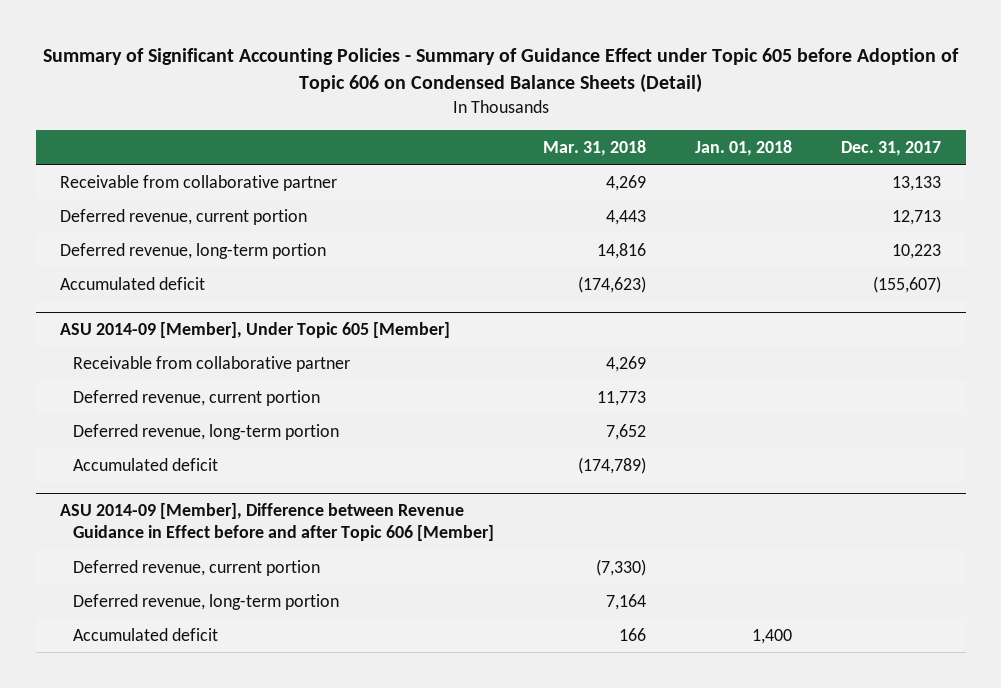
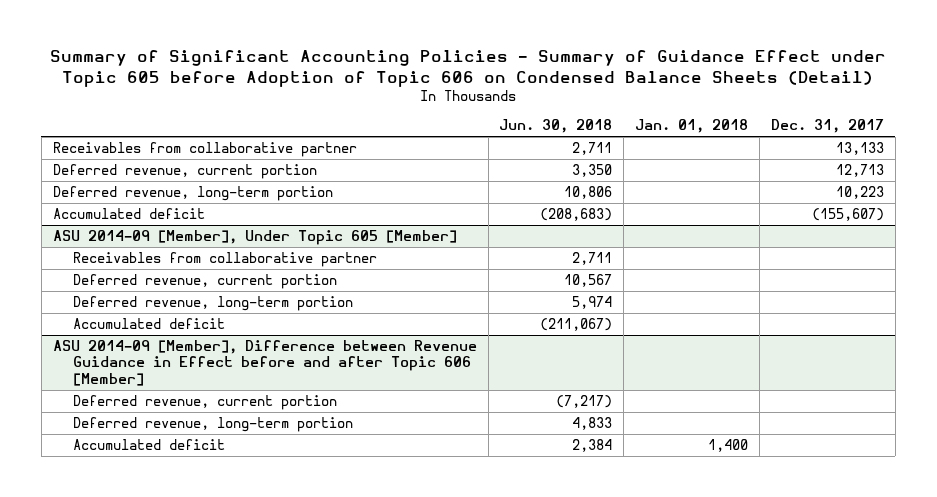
- | Mar. 31, 2018 | Jan. 01, 2018 | Dec. 31, 2017
+ | Jun. 30, 2018 | Jan. 01, 2018 | Dec. 31, 2017
- Receivable from collaborative partner | 4,269 | | 13,133
+ Receivables from collaborative partner | 2,711 | | 13,133
@ ASU 2014-09 [Member], Under Topic 605 [Member]
- Receivable from collaborative partner | 4,269 | |
+ Receivables from collaborative partner | 2,711 | |

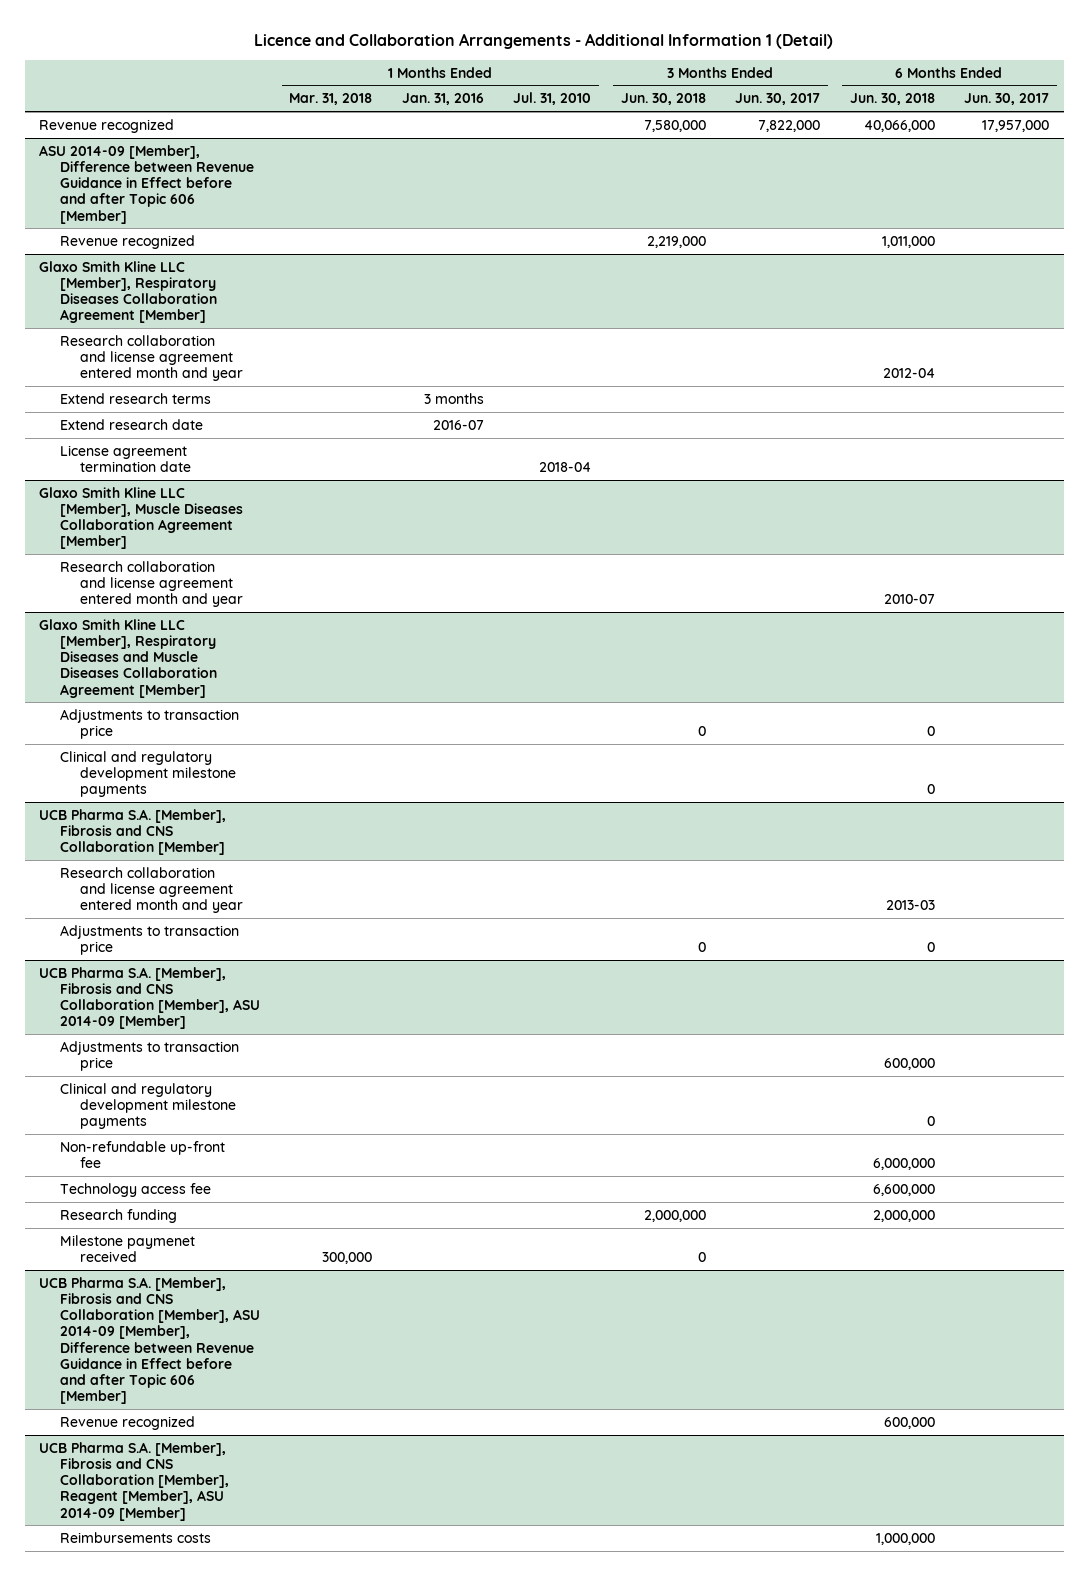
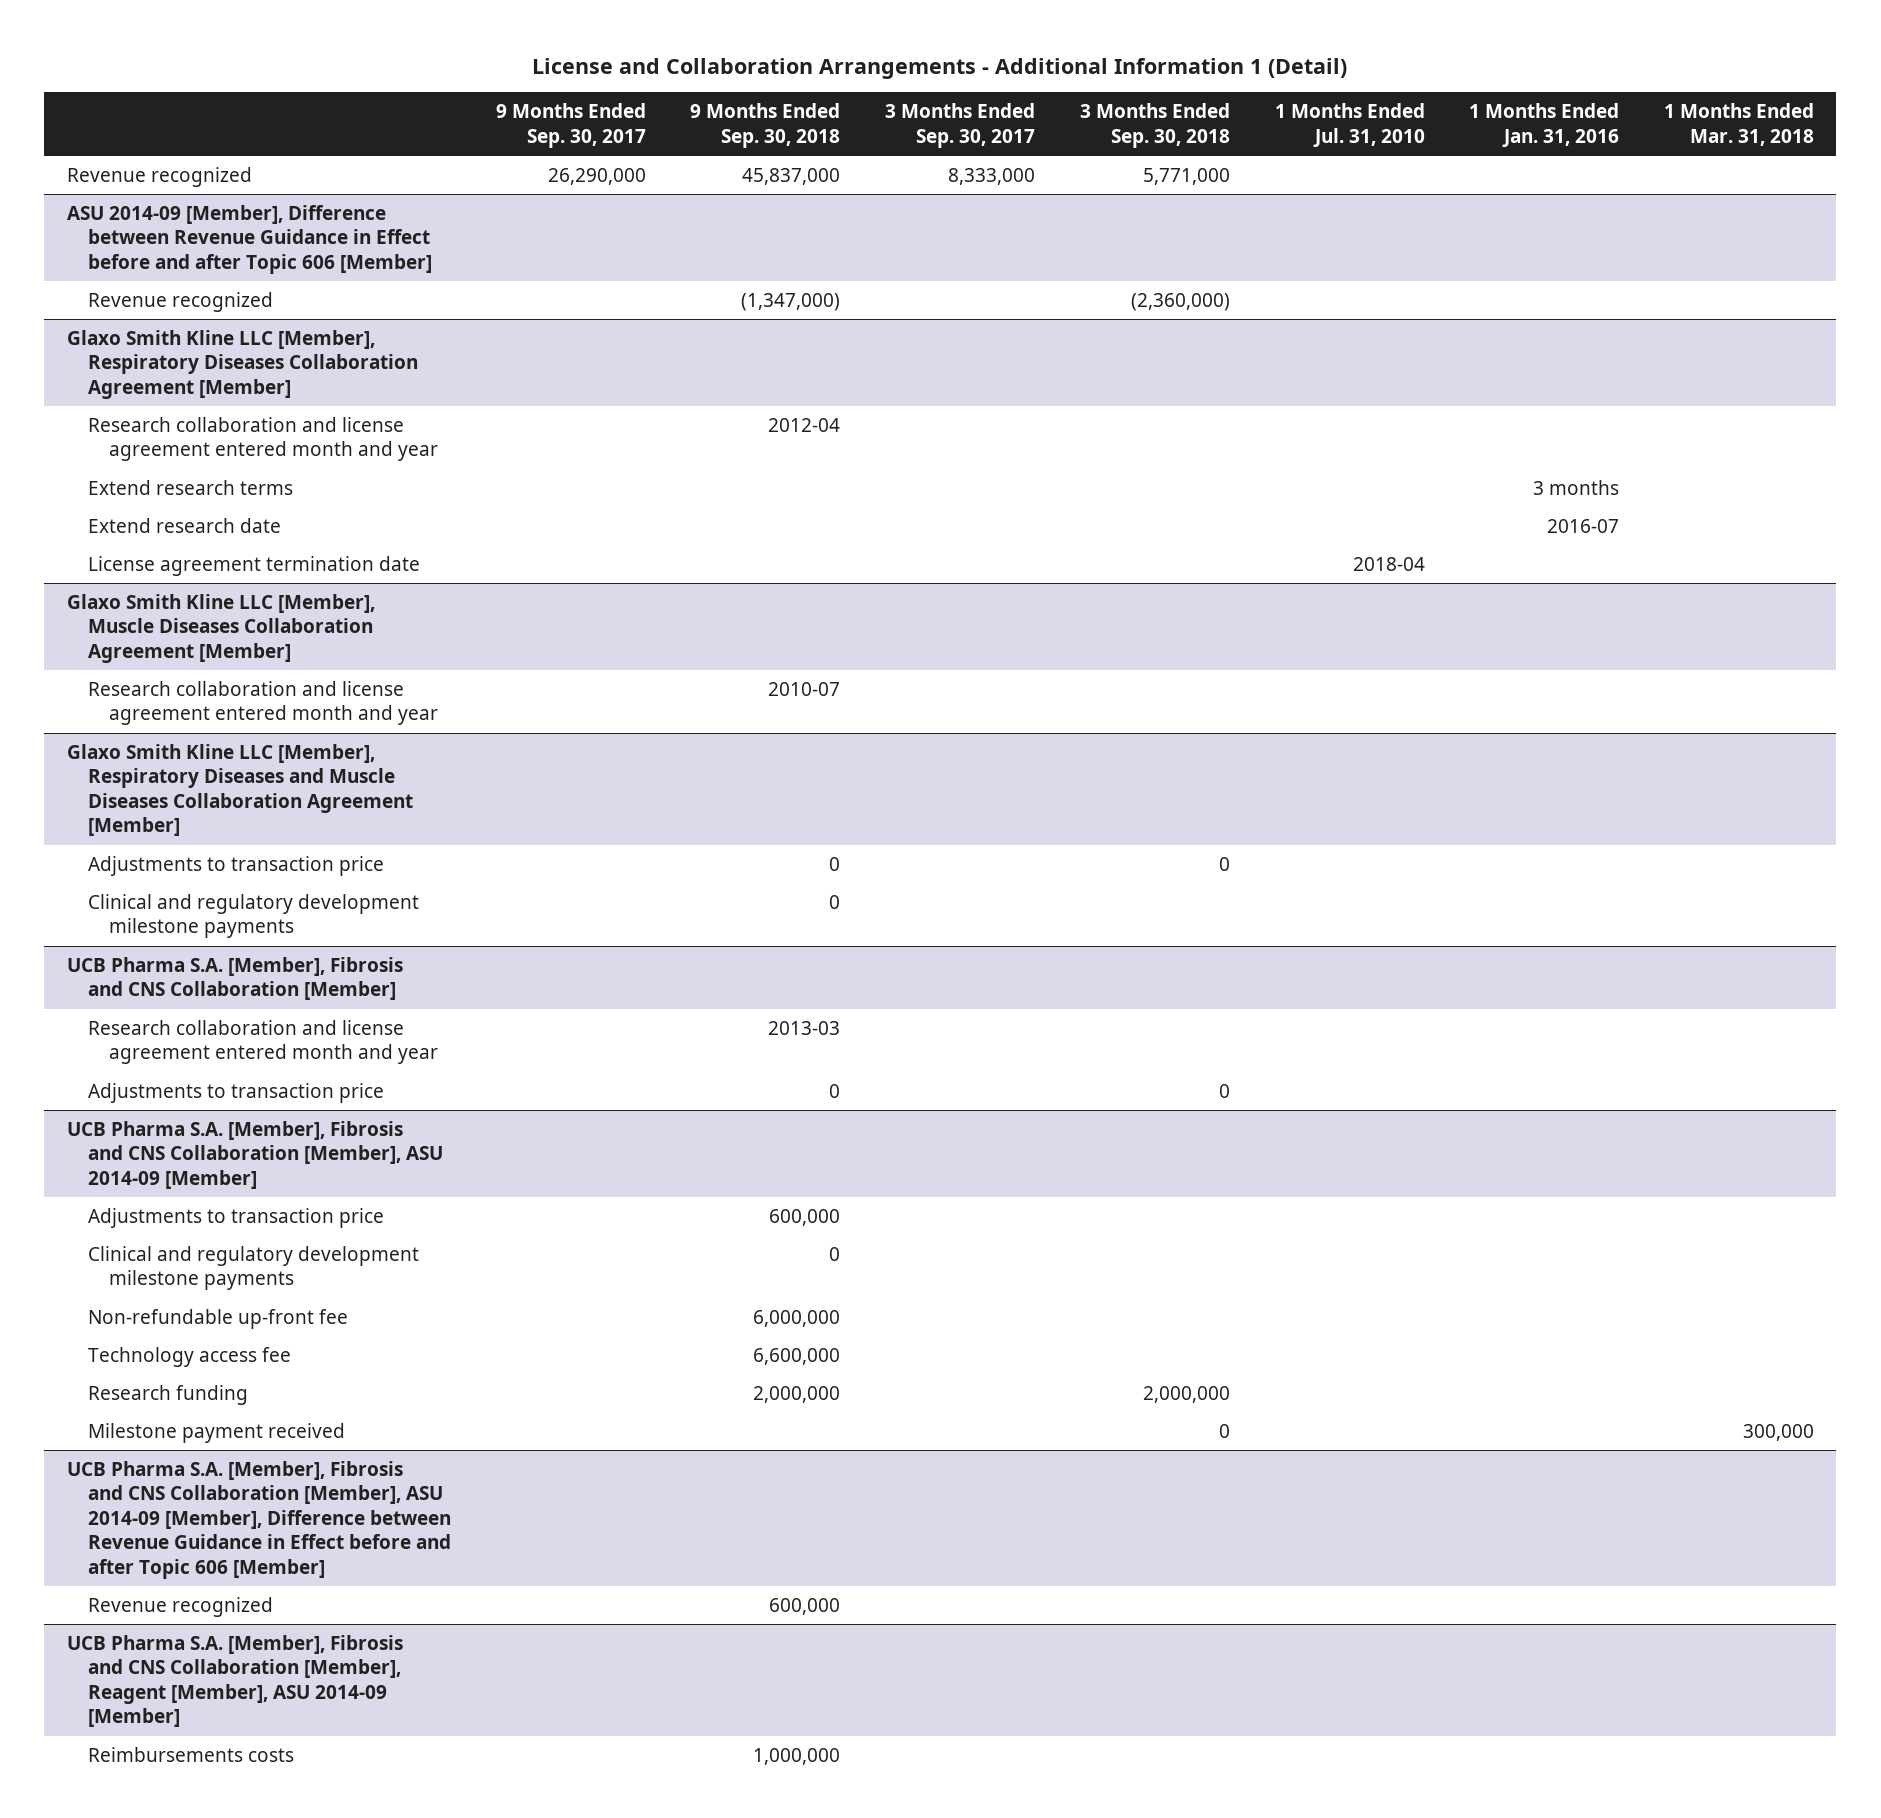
- Licence and Collaboration Arrangements - Additional Information 1 (Detail)
+ License and Collaboration Arrangements - Additional Information 1 (Detail)
- | 1 Months Ended Mar. 31, 2018 | 1 Months Ended Jan. 31, 2016 | 1 Months Ended Jul. 31, 2010 | 3 Months Ended Jun. 30, 2018 | 3 Months Ended Jun. 30, 2017 | 6 Months Ended Jun. 30, 2018 | 6 Months Ended Jun. 30, 2017
+ | 9 Months Ended Sep. 30, 2017 | 9 Months Ended Sep. 30, 2018 | 3 Months Ended Sep. 30, 2017 | 3 Months Ended Sep. 30, 2018 | 1 Months Ended Jul. 31, 2010 | 1 Months Ended Jan. 31, 2016 | 1 Months Ended Mar. 31, 2018
@ UCB Pharma S.A. [Member], Fibrosis and CNS Collaboration [Member], ASU 2014-09 [Member]
- Milestone paymenet received | 300,000 | | | 0 | | |
+ Milestone payment received | | | | 0 | | | 300,000

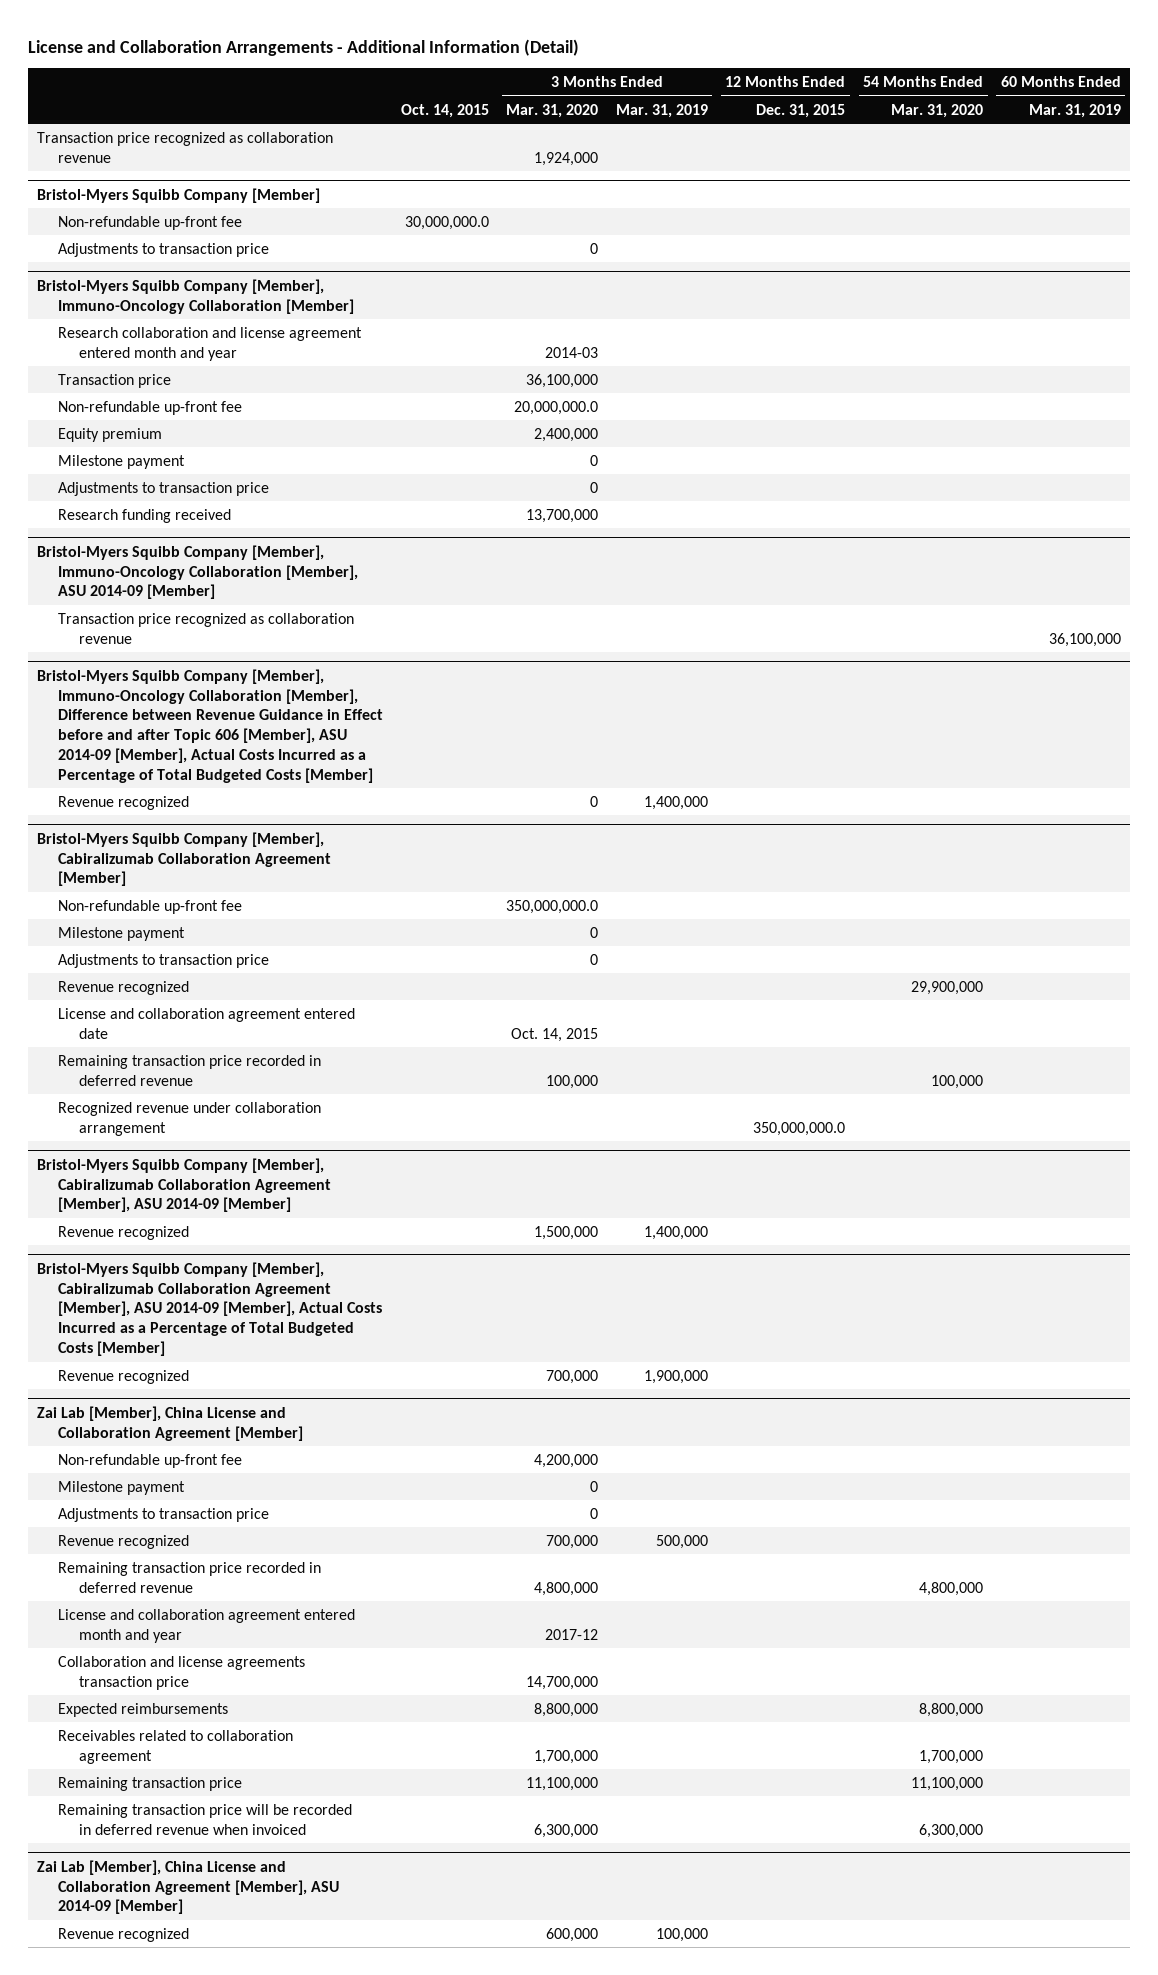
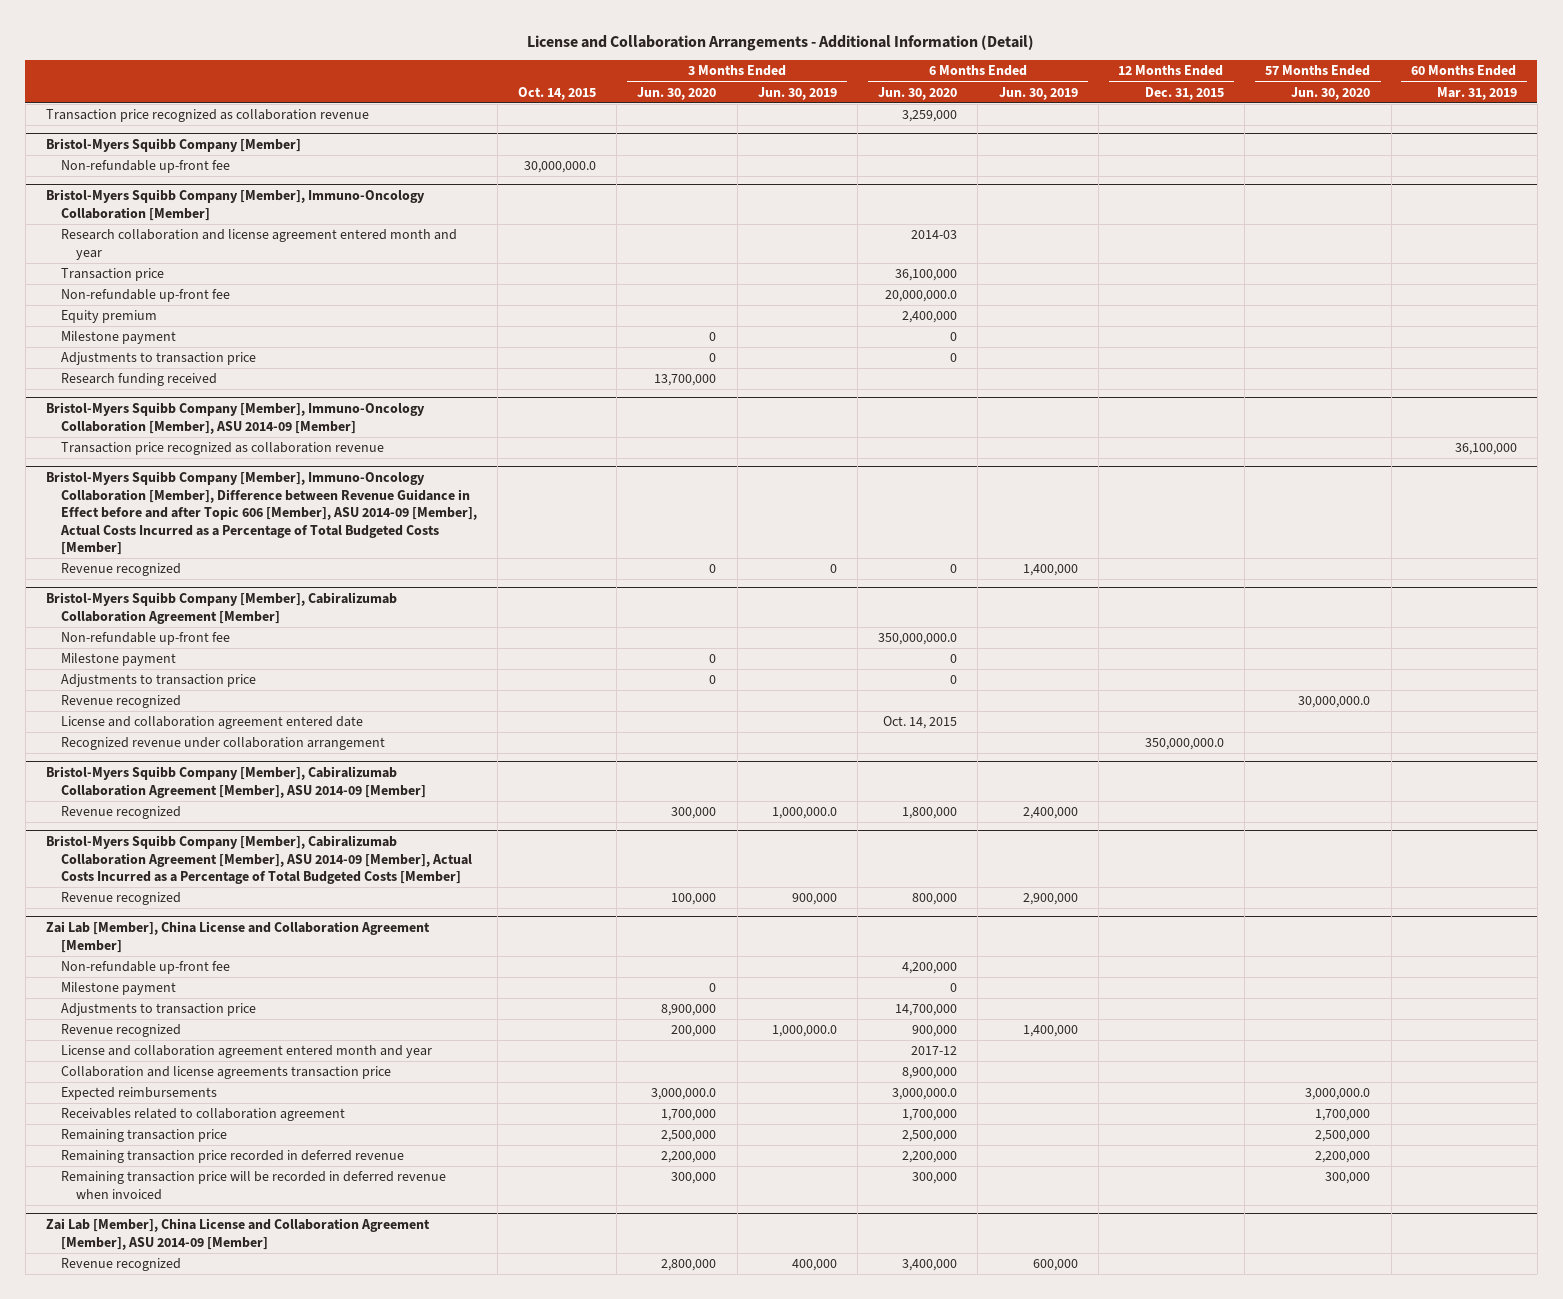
- | Oct. 14, 2015 | 3 Months Ended Mar. 31, 2020 | 3 Months Ended Mar. 31, 2019 | 12 Months Ended Dec. 31, 2015 | 54 Months Ended Mar. 31, 2020 | 60 Months Ended Mar. 31, 2019
+ | Oct. 14, 2015 | 3 Months Ended Jun. 30, 2020 | 3 Months Ended Jun. 30, 2019 | 6 Months Ended Jun. 30, 2020 | 6 Months Ended Jun. 30, 2019 | 12 Months Ended Dec. 31, 2015 | 57 Months Ended Jun. 30, 2020 | 60 Months Ended Mar. 31, 2019
@ Bristol-Myers Squibb Company [Member]
- Adjustments to transaction price | | 0 | | | |
@ Bristol-Myers Squibb Company [Member], Cabiralizumab Collaboration Agreement [Member]
- Remaining transaction price recorded in deferred revenue | | 100,000 | | | 100,000 |
@ Zai Lab [Member], China License and Collaboration Agreement [Member]
moved down: Remaining transaction price recorded in deferred revenue | | 2,200,000 | | 2,200,000 | | | 2,200,000 |

